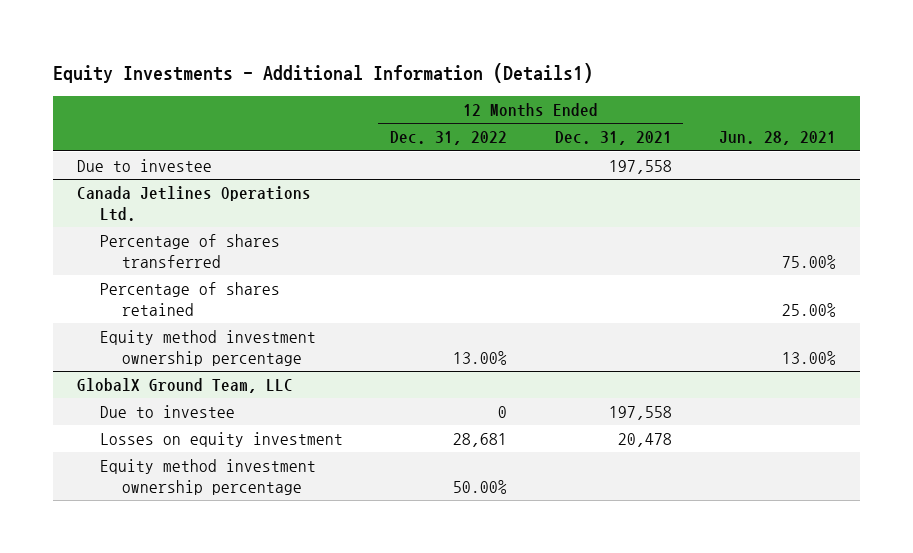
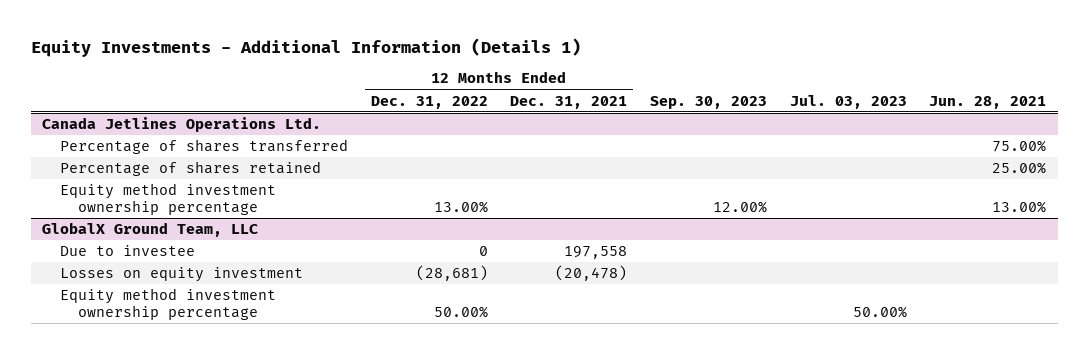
- Equity Investments - Additional Information (Details1)
+ Equity Investments - Additional Information (Details 1)
- | 12 Months Ended Dec. 31, 2022 | 12 Months Ended Dec. 31, 2021 | Jun. 28, 2021
+ | 12 Months Ended Dec. 31, 2022 | 12 Months Ended Dec. 31, 2021 | Sep. 30, 2023 | Jul. 03, 2023 | Jun. 28, 2021
- Due to investee | | 197,558 |
@ GlobalX Ground Team, LLC
- Losses on equity investment | 28,681 | 20,478 |
+ Losses on equity investment | (28,681) | (20,478) | | |

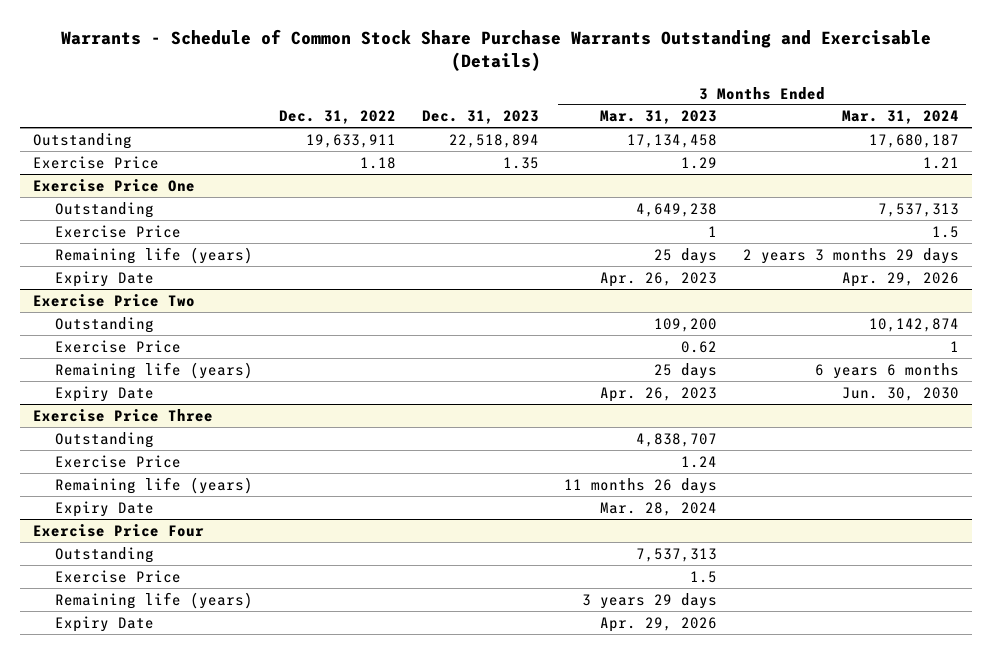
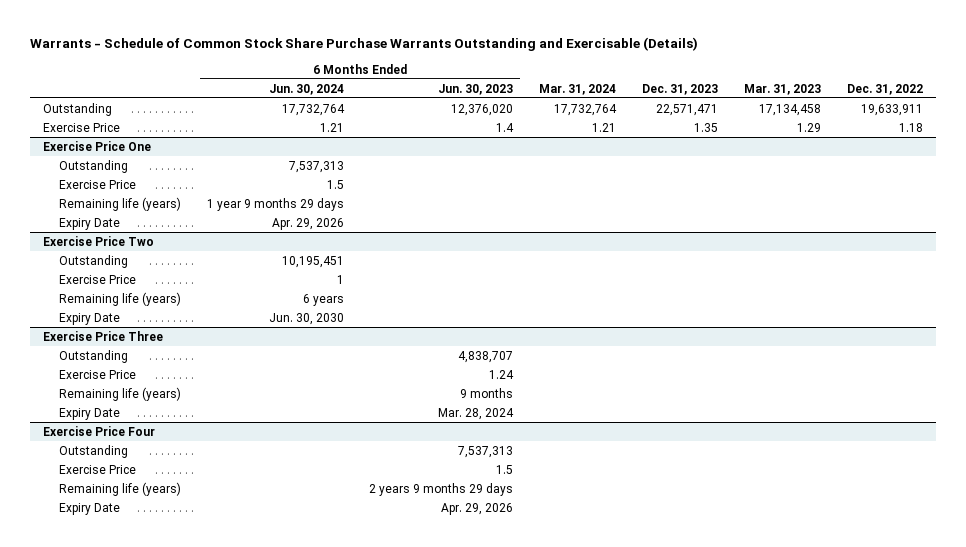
- | Dec. 31, 2022 | Dec. 31, 2023 | 3 Months Ended Mar. 31, 2023 | 3 Months Ended Mar. 31, 2024
+ | 6 Months Ended Jun. 30, 2024 | 6 Months Ended Jun. 30, 2023 | Mar. 31, 2024 | Dec. 31, 2023 | Mar. 31, 2023 | Dec. 31, 2022
- Outstanding | 19,633,911 | 22,518,894 | 17,134,458 | 17,680,187
+ Outstanding | 17,732,764 | 12,376,020 | 17,732,764 | 22,571,471 | 17,134,458 | 19,633,911

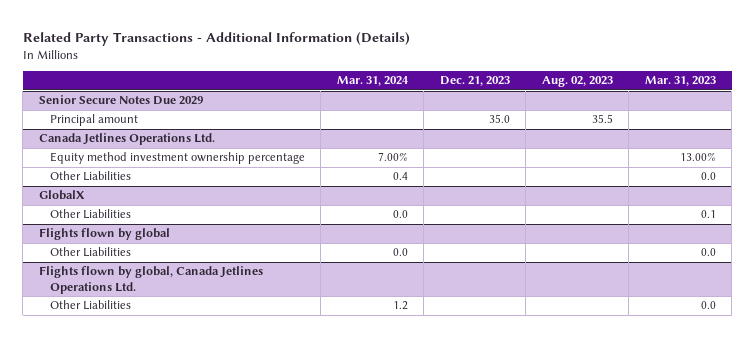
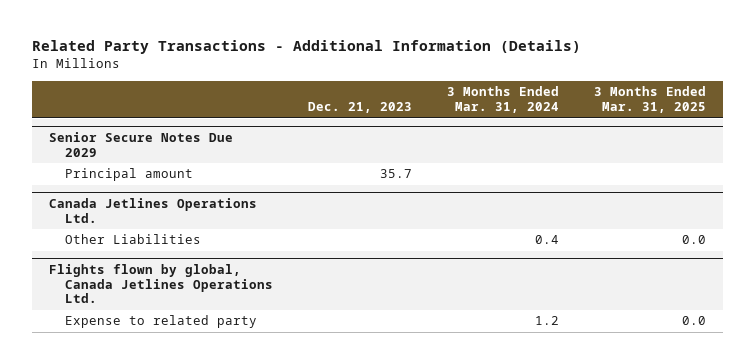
- | Mar. 31, 2024 | Dec. 21, 2023 | Aug. 02, 2023 | Mar. 31, 2023
+ | Dec. 21, 2023 | 3 Months Ended Mar. 31, 2024 | 3 Months Ended Mar. 31, 2025
@ Senior Secure Notes Due 2029
- Principal amount | | 35.0 | 35.5 |
+ Principal amount | 35.7 | |
@ Canada Jetlines Operations Ltd.
- Equity method investment ownership percentage | 7.00% | | | 13.00%
- GlobalX
- Other Liabilities | 0.0 | | | 0.1
- Flights flown by global
- Other Liabilities | 0.0 | | | 0.0
@ Flights flown by global, Canada Jetlines Operations Ltd.
- Other Liabilities | 1.2 | | | 0.0
+ Expense to related party | | 1.2 | 0.0

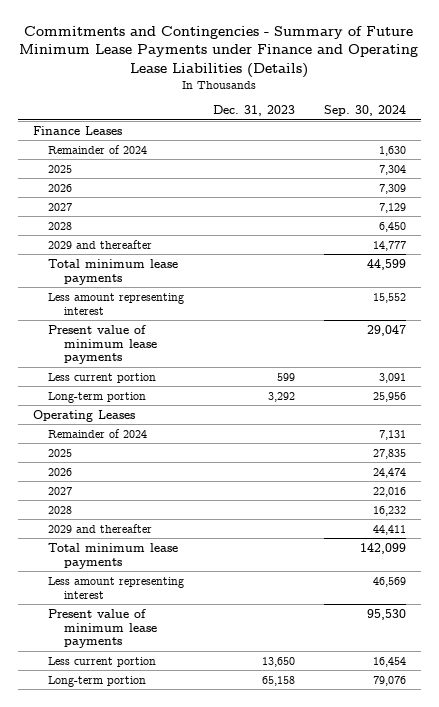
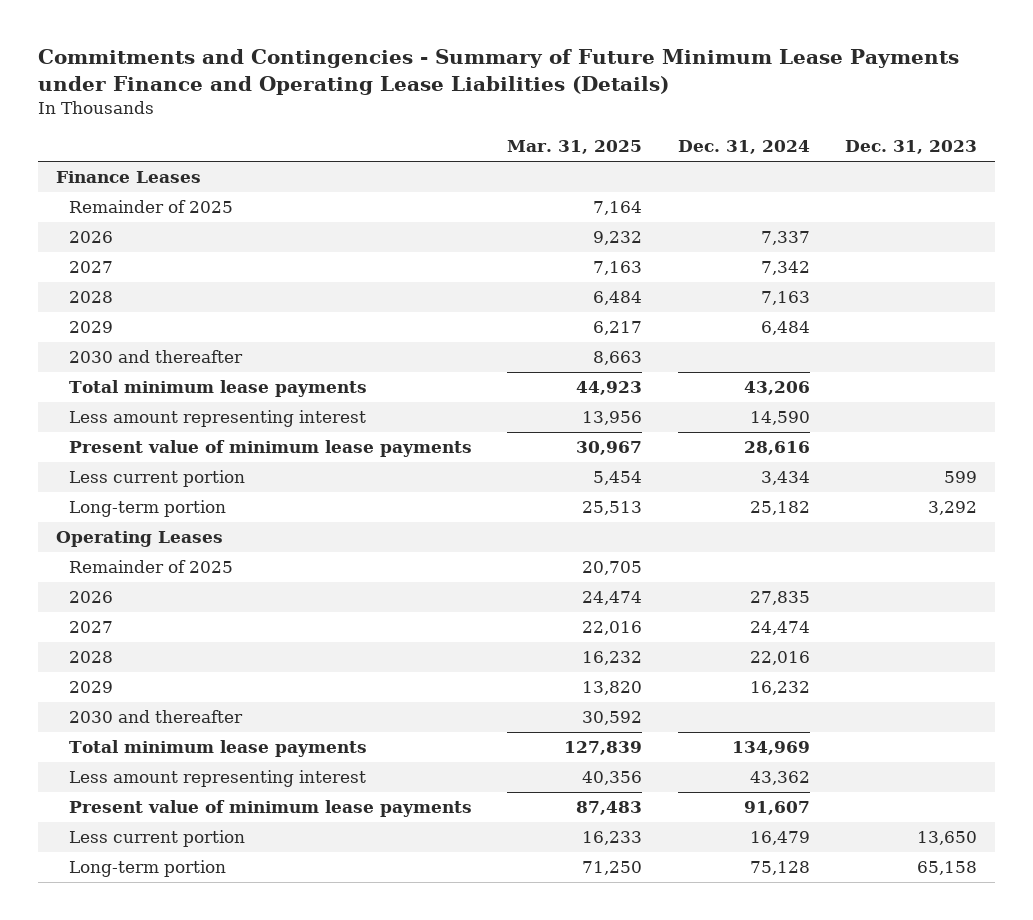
- | Dec. 31, 2023 | Sep. 30, 2024
+ | Mar. 31, 2025 | Dec. 31, 2024 | Dec. 31, 2023
- Remainder of 2024 | | 1,630
- 2025 | | 7,304
+ Remainder of 2025 | 7,164 | |
- 2029 and thereafter | | 14,777
+ 2029 | 6,217 | 6,484 |
+ 2030 and thereafter | 8,663 | |
- Remainder of 2024 | | 7,131
- 2025 | | 27,835
+ Remainder of 2025 | 20,705 | |
- 2029 and thereafter | | 44,411
+ 2029 | 13,820 | 16,232 |
+ 2030 and thereafter | 30,592 | |

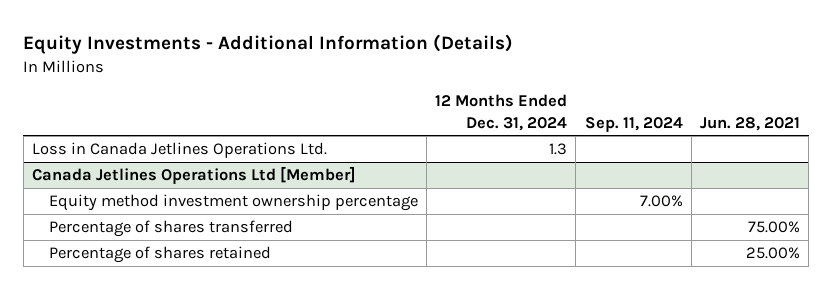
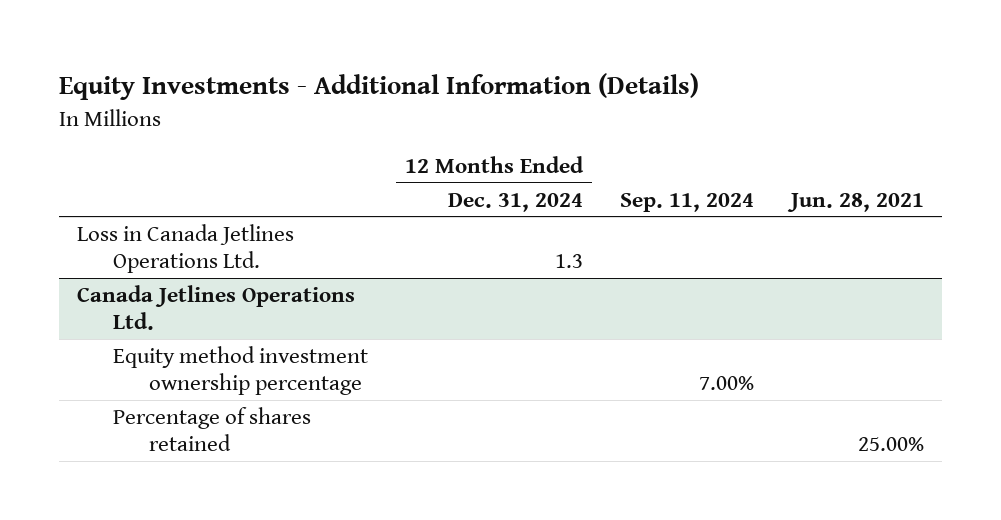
- Canada Jetlines Operations Ltd [Member]
+ Canada Jetlines Operations Ltd.
- Percentage of shares transferred | | | 75.00%

